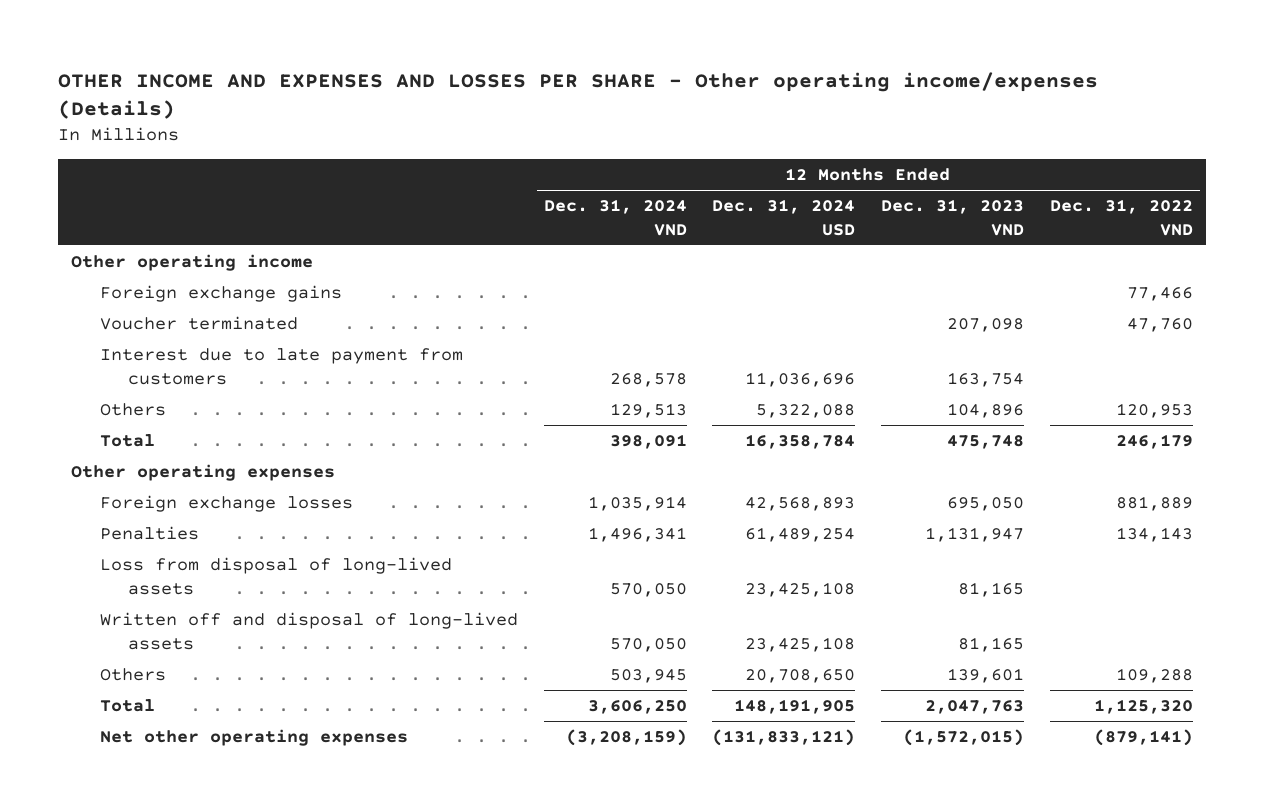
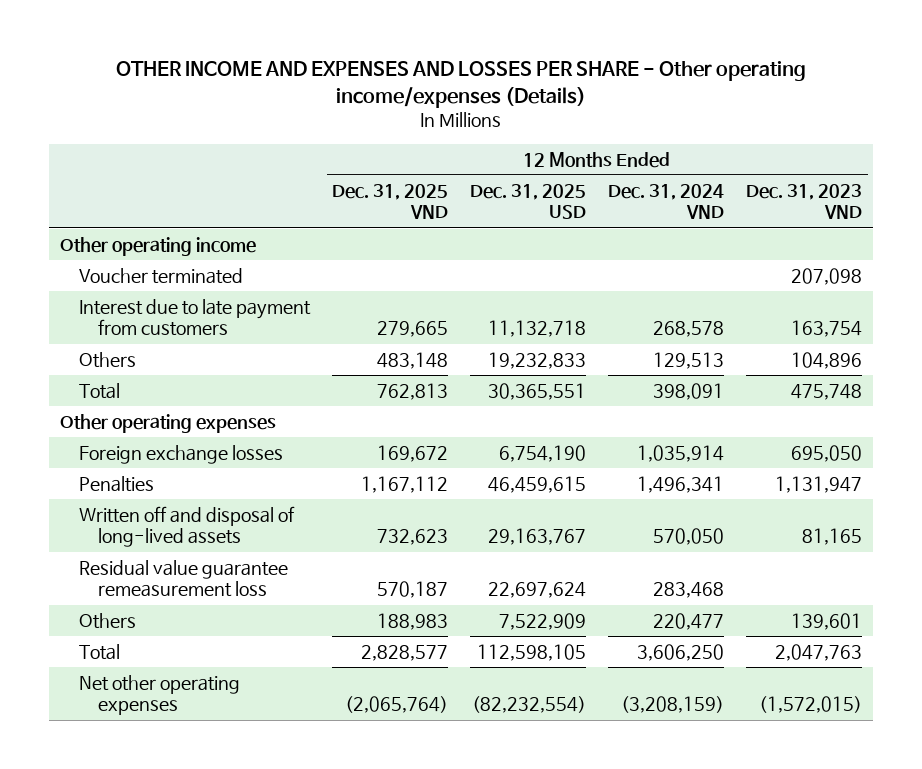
- | 12 Months Ended Dec. 31, 2024 VND | 12 Months Ended Dec. 31, 2024 USD | 12 Months Ended Dec. 31, 2023 VND | 12 Months Ended Dec. 31, 2022 VND
+ | 12 Months Ended Dec. 31, 2025 VND | 12 Months Ended Dec. 31, 2025 USD | 12 Months Ended Dec. 31, 2024 VND | 12 Months Ended Dec. 31, 2023 VND
- Foreign exchange gains | | | | 77,466
- Loss from disposal of long-lived assets | 570,050 | 23,425,108 | 81,165 |
- Others | 503,945 | 20,708,650 | 139,601 | 109,288
+ Residual value guarantee remeasurement loss | 570,187 | 22,697,624 | 283,468 |
+ Others | 188,983 | 7,522,909 | 220,477 | 139,601

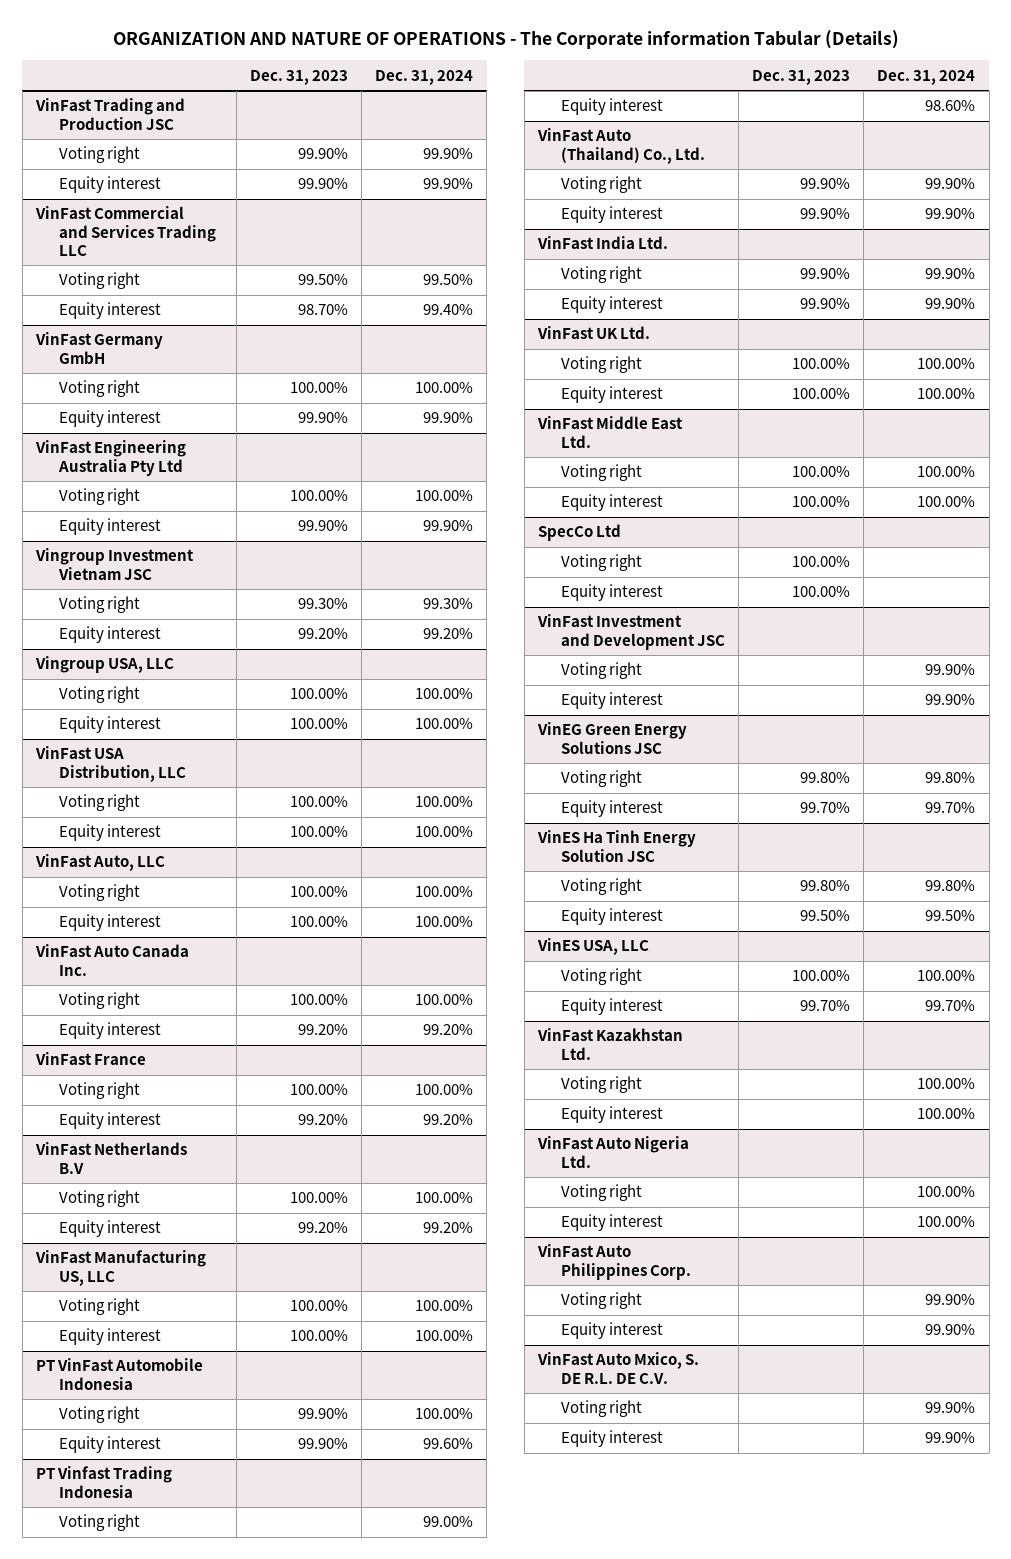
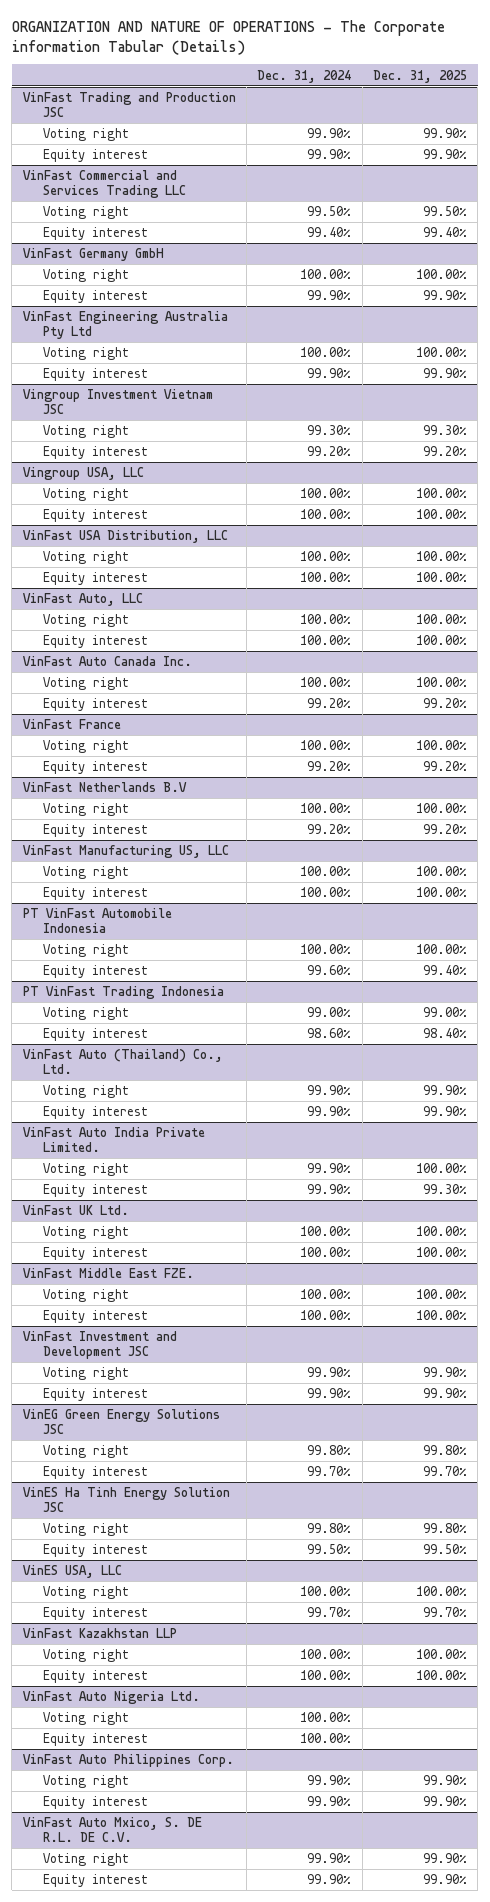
- | Dec. 31, 2023 | Dec. 31, 2024
+ | Dec. 31, 2024 | Dec. 31, 2025
- PT Vinfast Trading Indonesia
+ PT VinFast Trading Indonesia
- VinFast India Ltd.
+ VinFast Auto India Private Limited.
- VinFast Middle East Ltd.
+ VinFast Middle East FZE.
- SpecCo Ltd
- Voting right | 100.00% |
- Equity interest | 100.00% |
- VinFast Kazakhstan Ltd.
+ VinFast Kazakhstan LLP

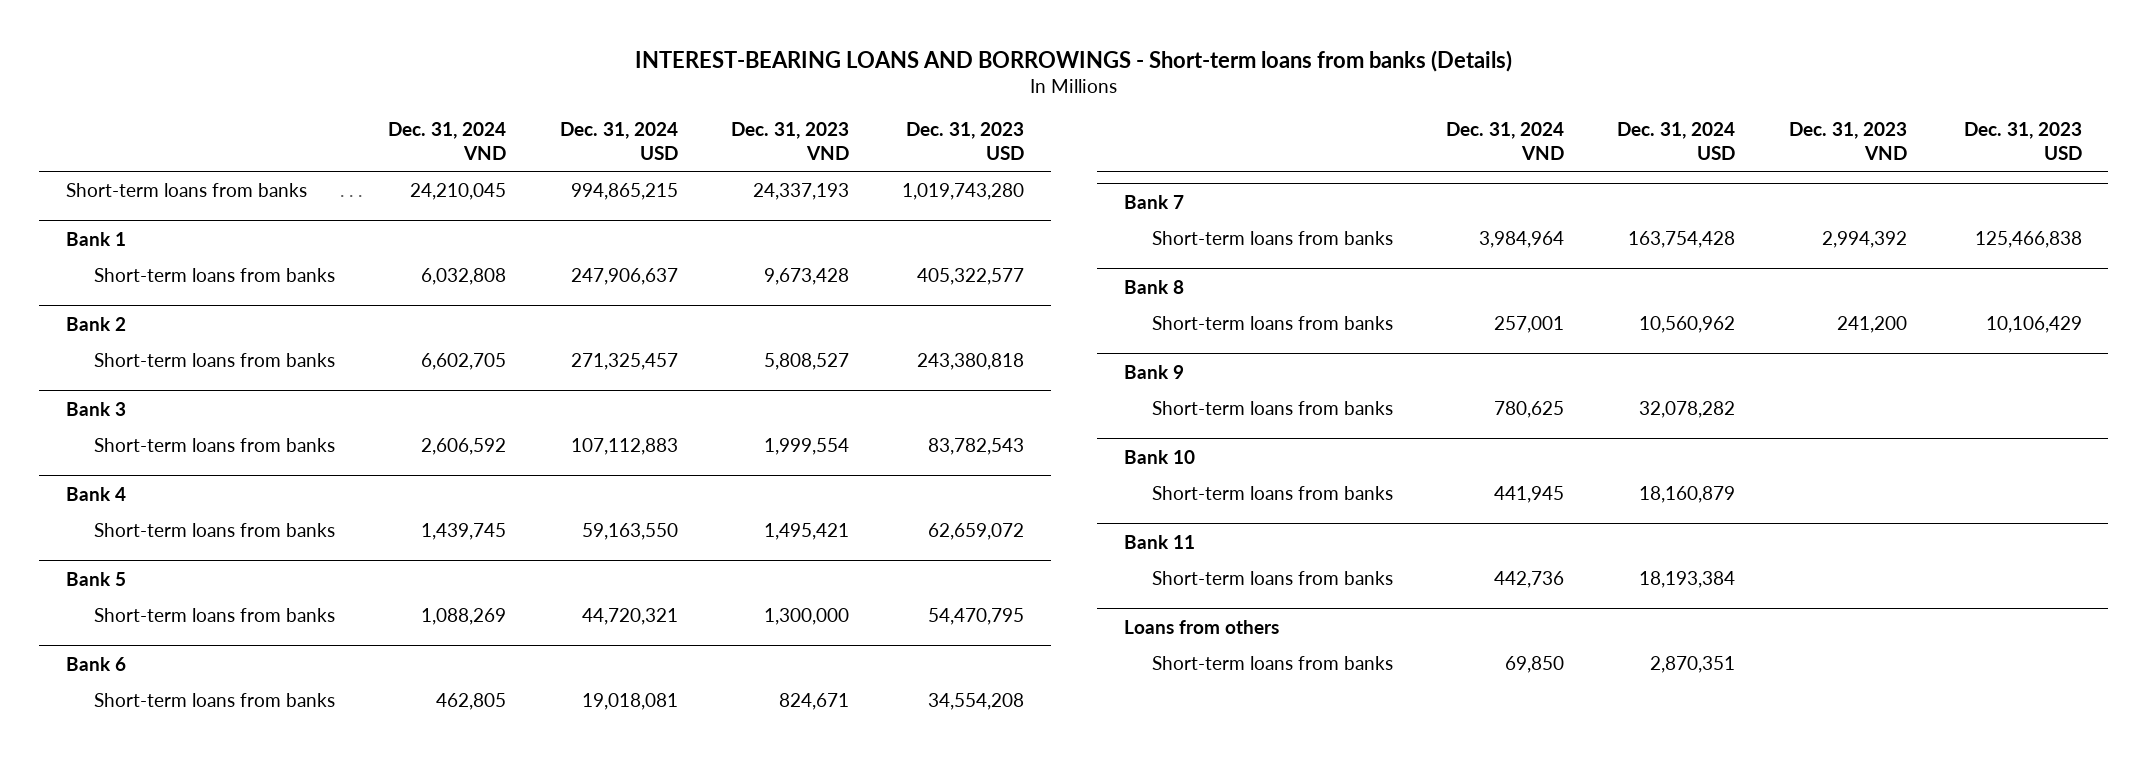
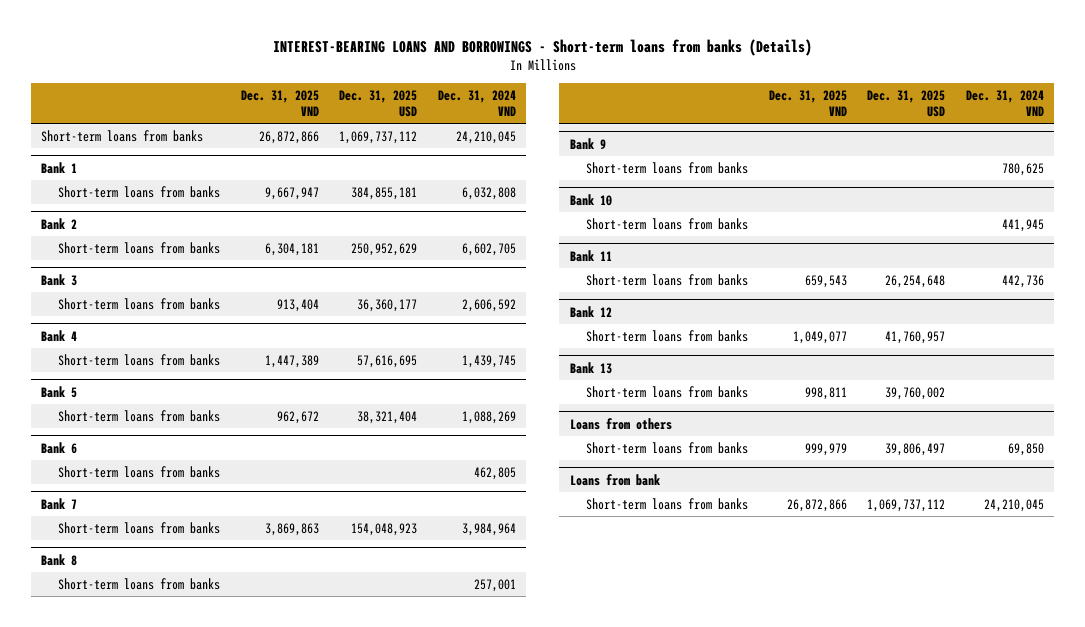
- | Dec. 31, 2024 VND | Dec. 31, 2024 USD | Dec. 31, 2023 VND | Dec. 31, 2023 USD
+ | Dec. 31, 2025 VND | Dec. 31, 2025 USD | Dec. 31, 2024 VND
+ Bank 12
+ Short-term loans from banks | 1,049,077 | 41,760,957 |
+ Bank 13
+ Short-term loans from banks | 998,811 | 39,760,002 |
+ Loans from bank
+ Short-term loans from banks | 26,872,866 | 1,069,737,112 | 24,210,045

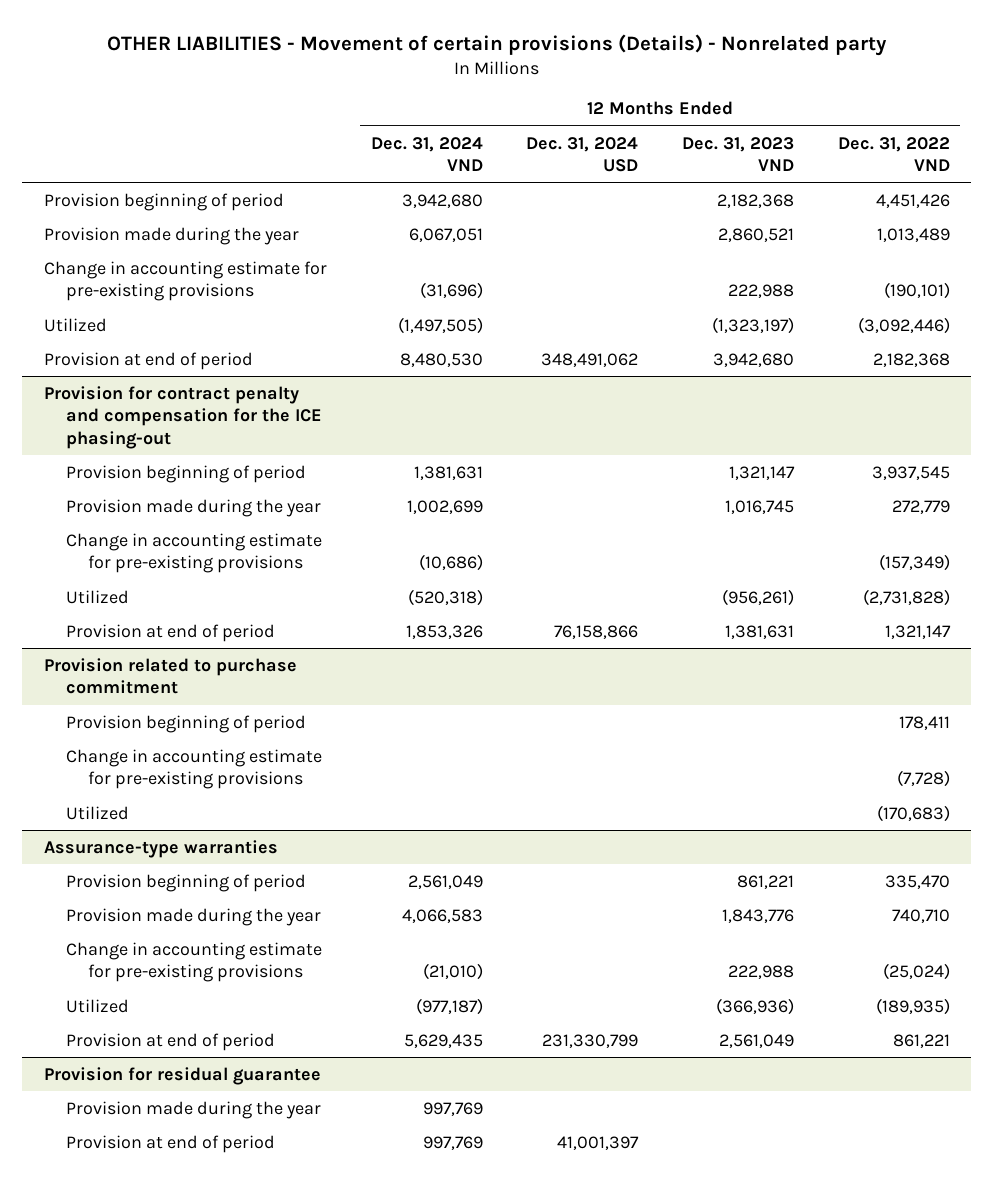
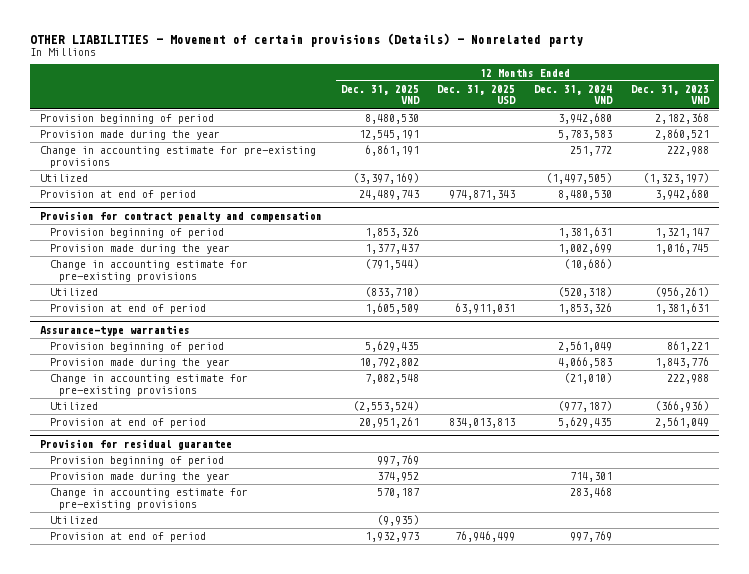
- | 12 Months Ended Dec. 31, 2024 VND | 12 Months Ended Dec. 31, 2024 USD | 12 Months Ended Dec. 31, 2023 VND | 12 Months Ended Dec. 31, 2022 VND
+ | 12 Months Ended Dec. 31, 2025 VND | 12 Months Ended Dec. 31, 2025 USD | 12 Months Ended Dec. 31, 2024 VND | 12 Months Ended Dec. 31, 2023 VND
- Provision made during the year | 6,067,051 | | 2,860,521 | 1,013,489
- Change in accounting estimate for pre-existing provisions | (31,696) | | 222,988 | (190,101)
+ Provision made during the year | 12,545,191 | | 5,783,583 | 2,860,521
+ Change in accounting estimate for pre-existing provisions | 6,861,191 | | 251,772 | 222,988
- Provision for contract penalty and compensation for the ICE phasing-out
+ Provision for contract penalty and compensation
- Provision related to purchase commitment
- Provision beginning of period | | | | 178,411
- Change in accounting estimate for pre-existing provisions | | | | (7,728)
- Utilized | | | | (170,683)
@ Provision for residual guarantee
- Provision made during the year | 997,769 | | |
+ Provision beginning of period | 997,769 | | |
+ Provision made during the year | 374,952 | | 714,301 |
+ Change in accounting estimate for pre-existing provisions | 570,187 | | 283,468 |
+ Utilized | (9,935) | | |

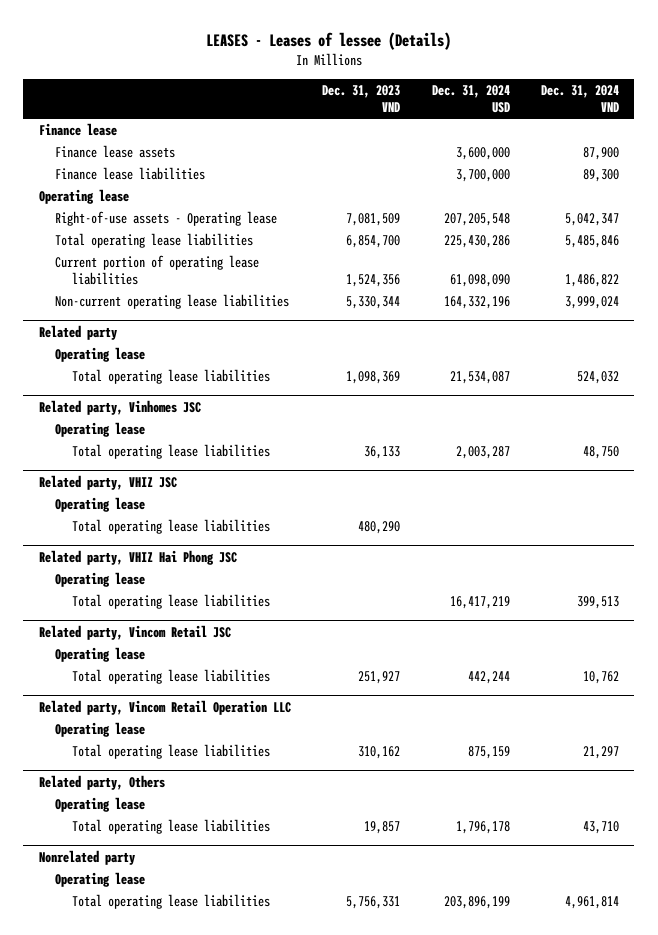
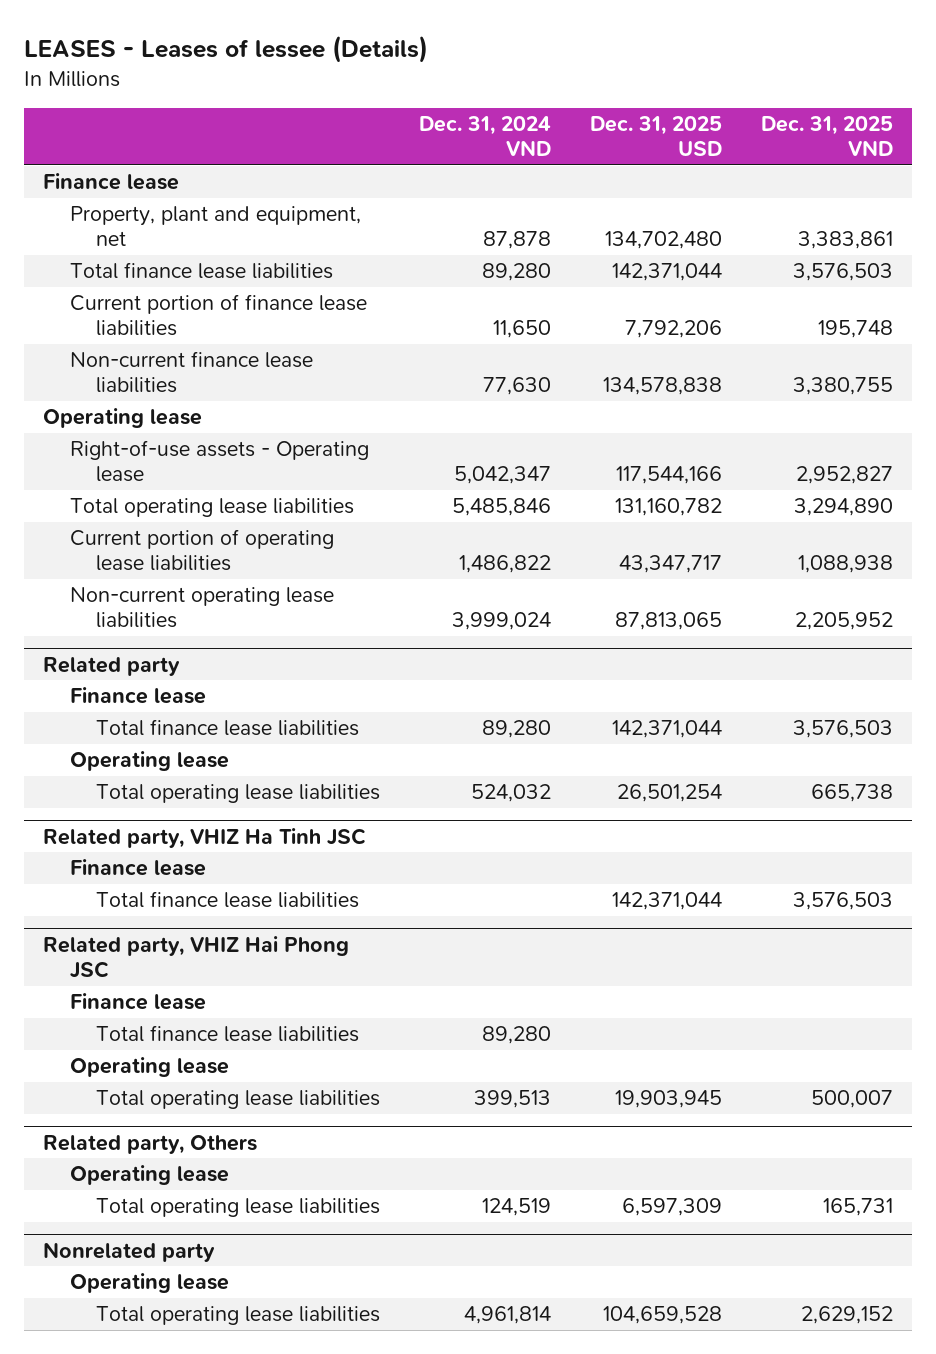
- | Dec. 31, 2023 VND | Dec. 31, 2024 USD | Dec. 31, 2024 VND
+ | Dec. 31, 2024 VND | Dec. 31, 2025 USD | Dec. 31, 2025 VND
- Finance lease assets | | 3,600,000 | 87,900
- Finance lease liabilities | | 3,700,000 | 89,300
+ Property, plant and equipment, net | 87,878 | 134,702,480 | 3,383,861
+ Total finance lease liabilities | 89,280 | 142,371,044 | 3,576,503
+ Current portion of finance lease liabilities | 11,650 | 7,792,206 | 195,748
+ Non-current finance lease liabilities | 77,630 | 134,578,838 | 3,380,755
@ Related party
+ Finance lease
+ Total finance lease liabilities | 89,280 | 142,371,044 | 3,576,503
- Related party, Vinhomes JSC
- Operating lease
- Total operating lease liabilities | 36,133 | 2,003,287 | 48,750
- Related party, VHIZ JSC
- Operating lease
- Total operating lease liabilities | 480,290 | |
+ Related party, VHIZ Ha Tinh JSC
+ Finance lease
+ Total finance lease liabilities | | 142,371,044 | 3,576,503
@ Related party, VHIZ Hai Phong JSC
+ Finance lease
+ Total finance lease liabilities | 89,280 | |
- Related party, Vincom Retail JSC
- Operating lease
- Total operating lease liabilities | 251,927 | 442,244 | 10,762
- Related party, Vincom Retail Operation LLC
- Operating lease
- Total operating lease liabilities | 310,162 | 875,159 | 21,297
@ Related party, Others
- Total operating lease liabilities | 19,857 | 1,796,178 | 43,710
+ Total operating lease liabilities | 124,519 | 6,597,309 | 165,731

